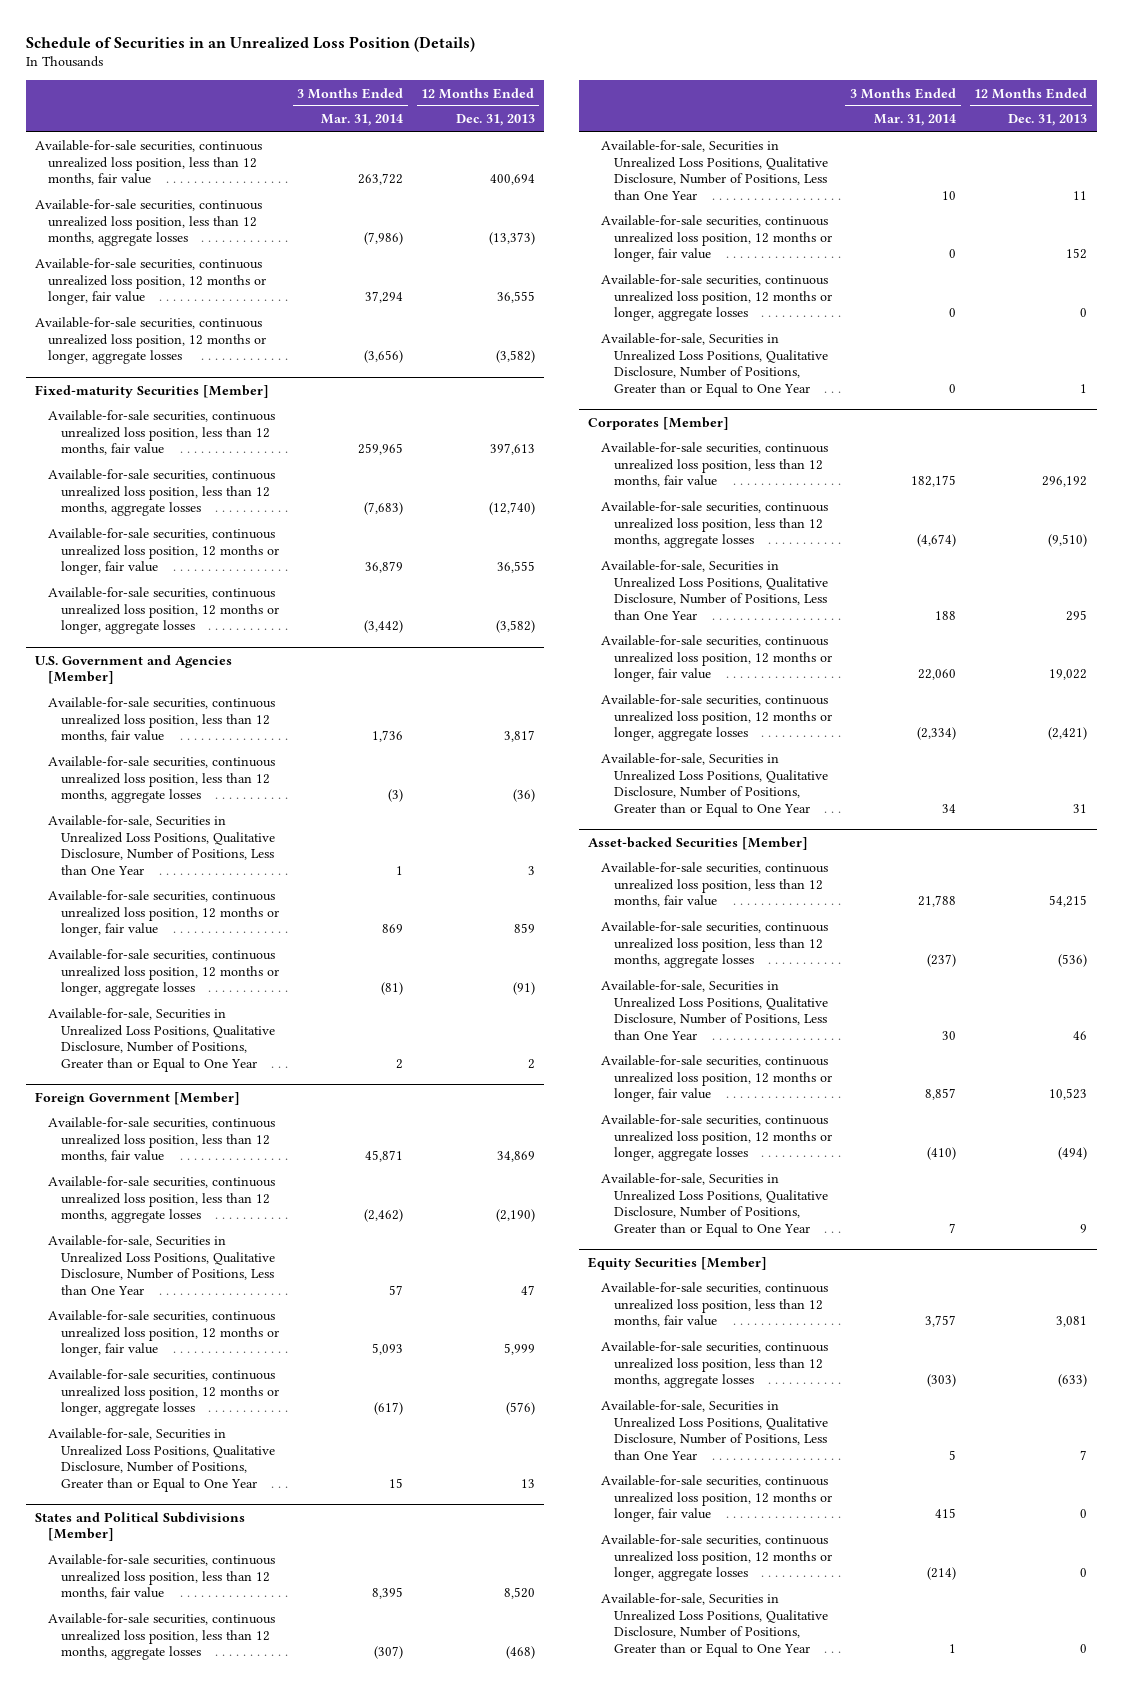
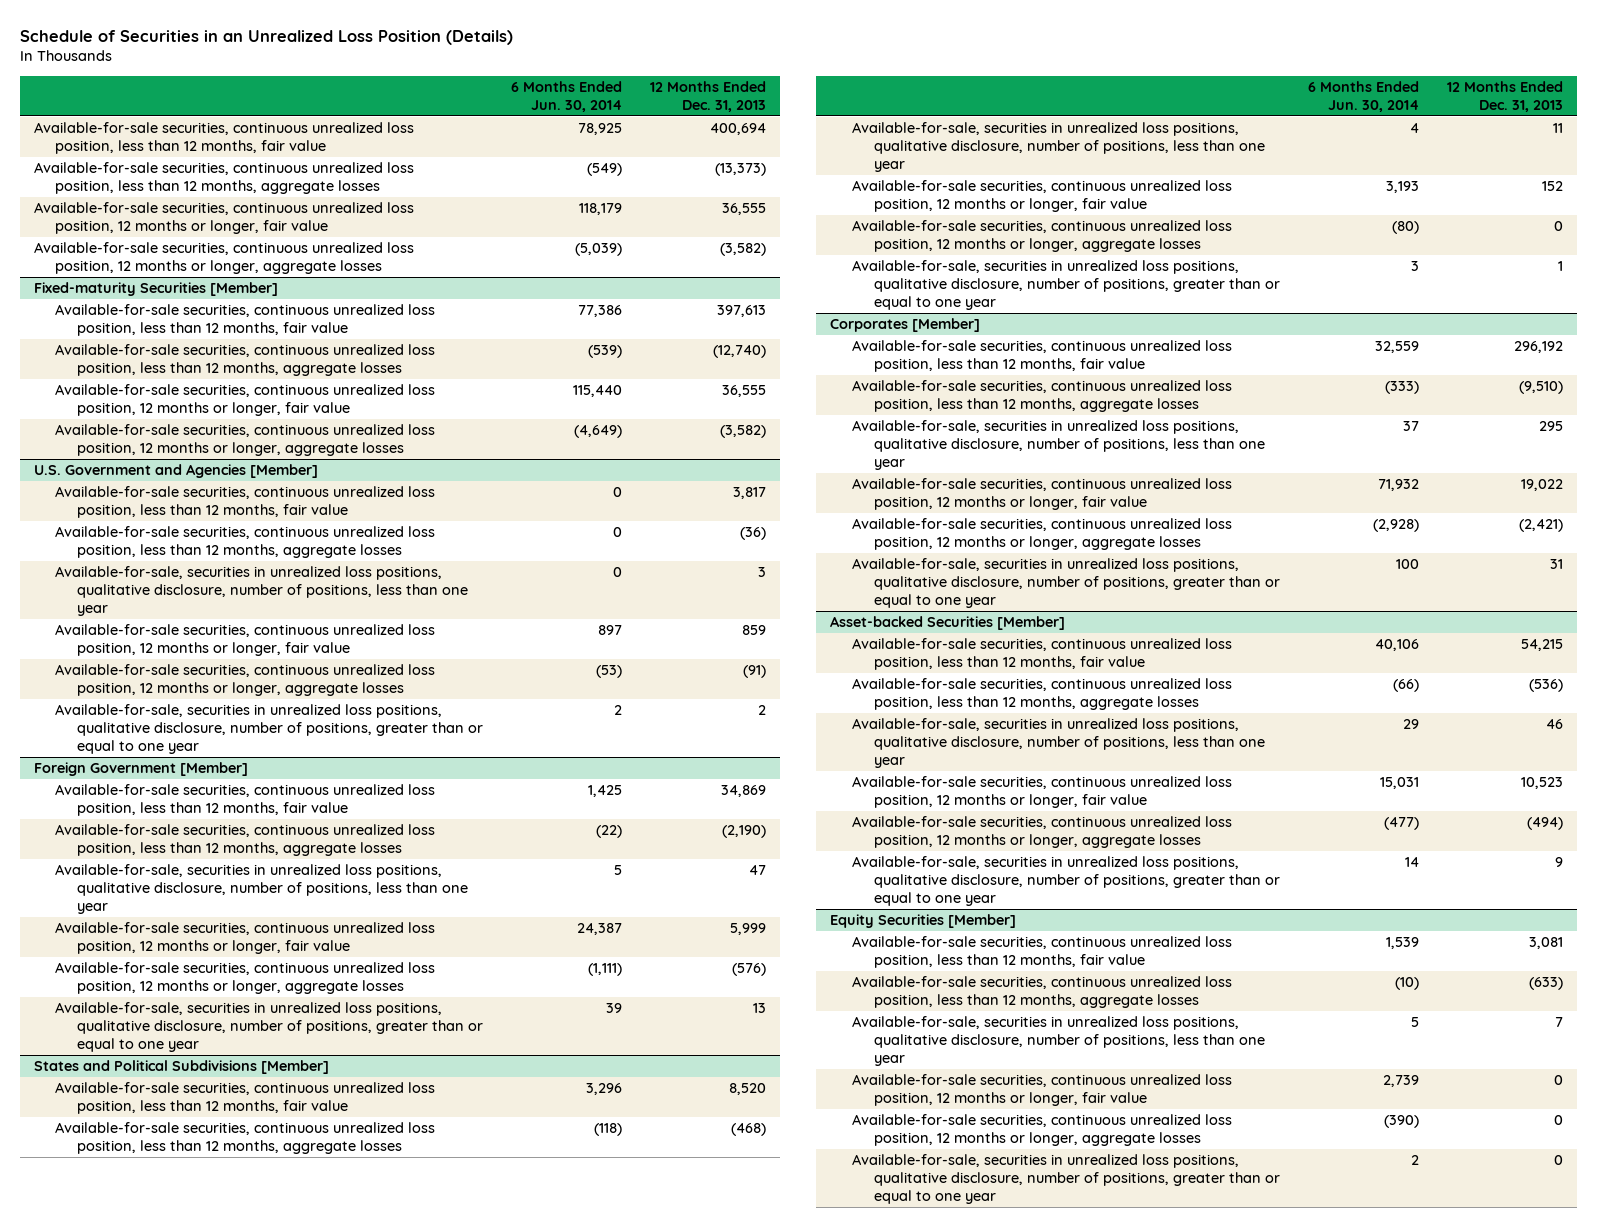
- | 3 Months Ended Mar. 31, 2014 | 12 Months Ended Dec. 31, 2013
+ | 6 Months Ended Jun. 30, 2014 | 12 Months Ended Dec. 31, 2013
@ U.S. Government and Agencies [Member]
- Available-for-sale, Securities in Unrealized Loss Positions, Qualitative Disclosure, Number of Positions, Less than One Year | 1 | 3
+ Available-for-sale, securities in unrealized loss positions, qualitative disclosure, number of positions, less than one year | 0 | 3
- Available-for-sale, Securities in Unrealized Loss Positions, Qualitative Disclosure, Number of Positions, Greater than or Equal to One Year | 2 | 2
+ Available-for-sale, securities in unrealized loss positions, qualitative disclosure, number of positions, greater than or equal to one year | 2 | 2
@ Foreign Government [Member]
- Available-for-sale, Securities in Unrealized Loss Positions, Qualitative Disclosure, Number of Positions, Less than One Year | 57 | 47
+ Available-for-sale, securities in unrealized loss positions, qualitative disclosure, number of positions, less than one year | 5 | 47
- Available-for-sale, Securities in Unrealized Loss Positions, Qualitative Disclosure, Number of Positions, Greater than or Equal to One Year | 15 | 13
+ Available-for-sale, securities in unrealized loss positions, qualitative disclosure, number of positions, greater than or equal to one year | 39 | 13
@ States and Political Subdivisions [Member]
- Available-for-sale, Securities in Unrealized Loss Positions, Qualitative Disclosure, Number of Positions, Less than One Year | 10 | 11
+ Available-for-sale, securities in unrealized loss positions, qualitative disclosure, number of positions, less than one year | 4 | 11
- Available-for-sale, Securities in Unrealized Loss Positions, Qualitative Disclosure, Number of Positions, Greater than or Equal to One Year | 0 | 1
+ Available-for-sale, securities in unrealized loss positions, qualitative disclosure, number of positions, greater than or equal to one year | 3 | 1
@ Corporates [Member]
- Available-for-sale, Securities in Unrealized Loss Positions, Qualitative Disclosure, Number of Positions, Less than One Year | 188 | 295
+ Available-for-sale, securities in unrealized loss positions, qualitative disclosure, number of positions, less than one year | 37 | 295
- Available-for-sale, Securities in Unrealized Loss Positions, Qualitative Disclosure, Number of Positions, Greater than or Equal to One Year | 34 | 31
+ Available-for-sale, securities in unrealized loss positions, qualitative disclosure, number of positions, greater than or equal to one year | 100 | 31
@ Asset-backed Securities [Member]
- Available-for-sale, Securities in Unrealized Loss Positions, Qualitative Disclosure, Number of Positions, Less than One Year | 30 | 46
+ Available-for-sale, securities in unrealized loss positions, qualitative disclosure, number of positions, less than one year | 29 | 46
- Available-for-sale, Securities in Unrealized Loss Positions, Qualitative Disclosure, Number of Positions, Greater than or Equal to One Year | 7 | 9
+ Available-for-sale, securities in unrealized loss positions, qualitative disclosure, number of positions, greater than or equal to one year | 14 | 9
@ Equity Securities [Member]
- Available-for-sale, Securities in Unrealized Loss Positions, Qualitative Disclosure, Number of Positions, Less than One Year | 5 | 7
+ Available-for-sale, securities in unrealized loss positions, qualitative disclosure, number of positions, less than one year | 5 | 7
- Available-for-sale, Securities in Unrealized Loss Positions, Qualitative Disclosure, Number of Positions, Greater than or Equal to One Year | 1 | 0
+ Available-for-sale, securities in unrealized loss positions, qualitative disclosure, number of positions, greater than or equal to one year | 2 | 0

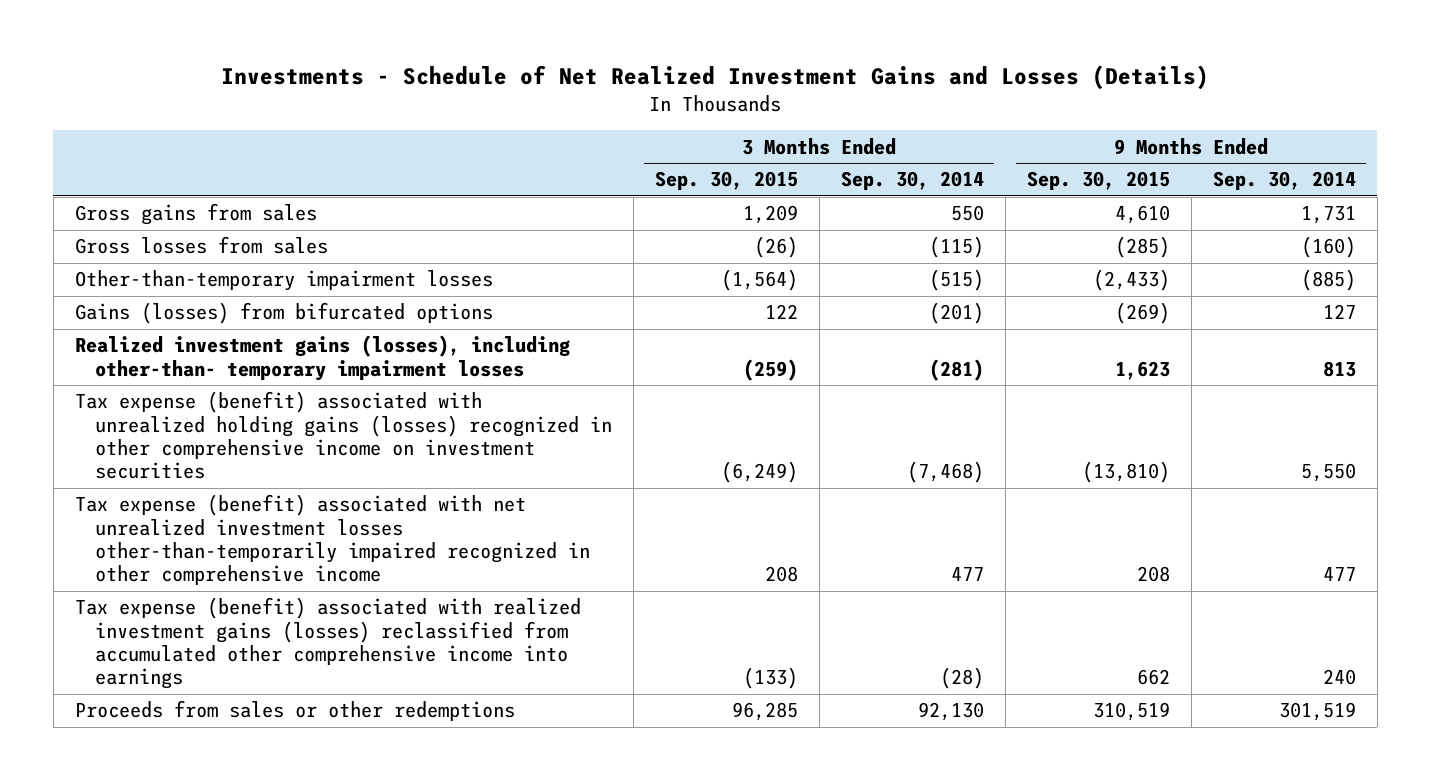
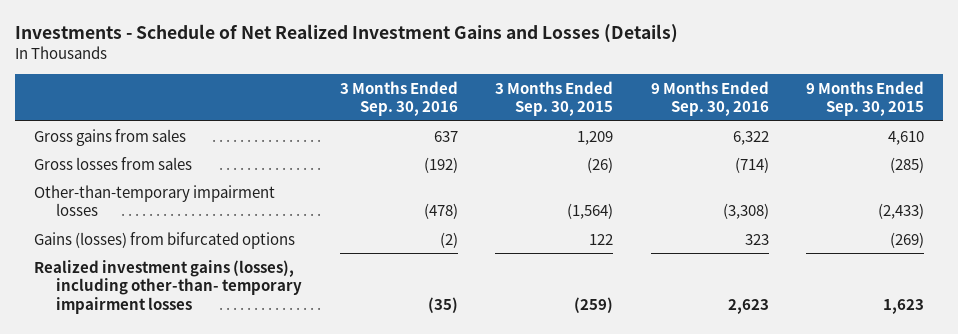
- | 3 Months Ended Sep. 30, 2015 | 3 Months Ended Sep. 30, 2014 | 9 Months Ended Sep. 30, 2015 | 9 Months Ended Sep. 30, 2014
+ | 3 Months Ended Sep. 30, 2016 | 3 Months Ended Sep. 30, 2015 | 9 Months Ended Sep. 30, 2016 | 9 Months Ended Sep. 30, 2015
- Tax expense (benefit) associated with unrealized holding gains (losses) recognized in other comprehensive income on investment securities | (6,249) | (7,468) | (13,810) | 5,550
- Tax expense (benefit) associated with net unrealized investment losses other-than-temporarily impaired recognized in other comprehensive income | 208 | 477 | 208 | 477
- Tax expense (benefit) associated with realized investment gains (losses) reclassified from accumulated other comprehensive income into earnings | (133) | (28) | 662 | 240
- Proceeds from sales or other redemptions | 96,285 | 92,130 | 310,519 | 301,519

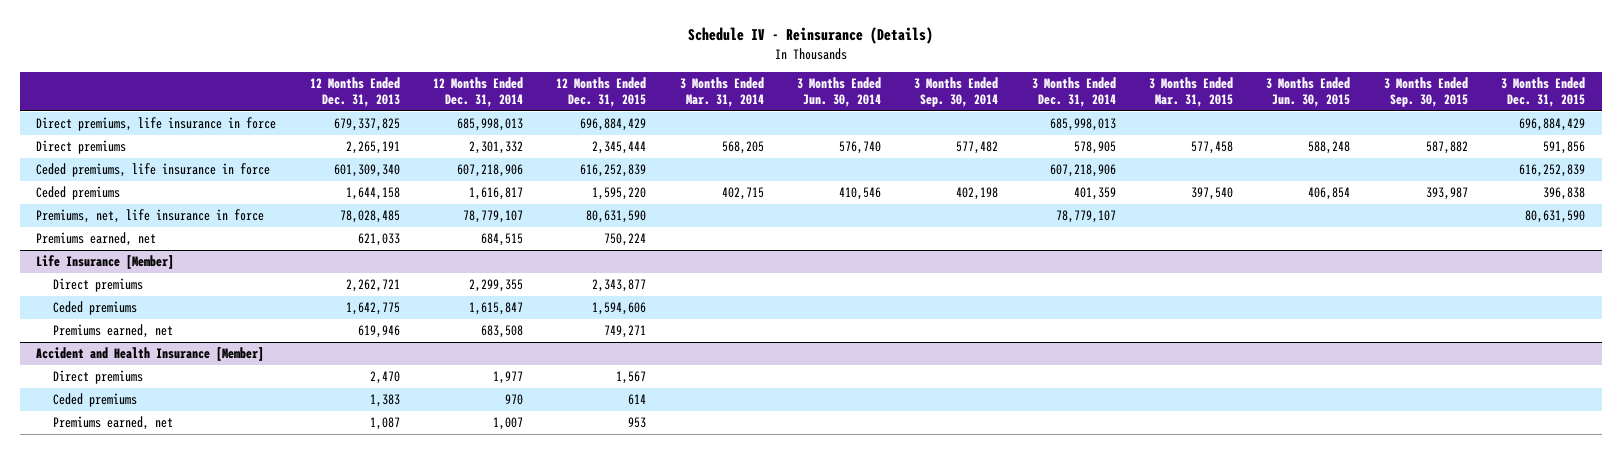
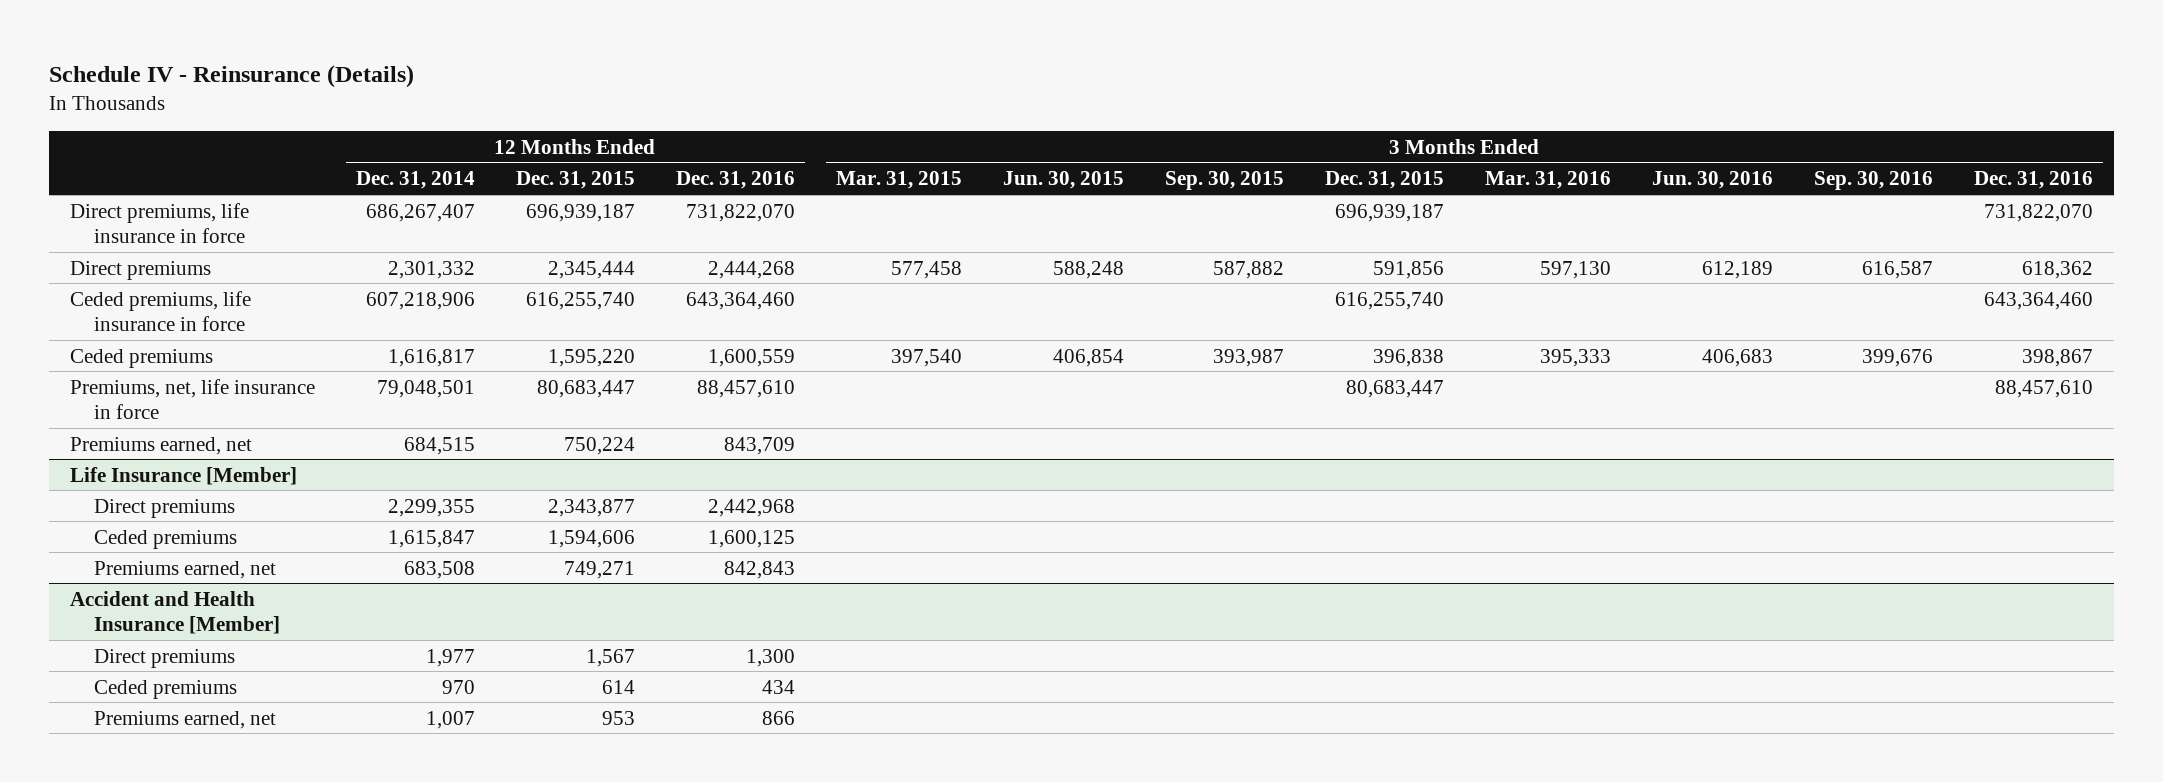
- | 12 Months Ended Dec. 31, 2013 | 12 Months Ended Dec. 31, 2014 | 12 Months Ended Dec. 31, 2015 | 3 Months Ended Mar. 31, 2014 | 3 Months Ended Jun. 30, 2014 | 3 Months Ended Sep. 30, 2014 | 3 Months Ended Dec. 31, 2014 | 3 Months Ended Mar. 31, 2015 | 3 Months Ended Jun. 30, 2015 | 3 Months Ended Sep. 30, 2015 | 3 Months Ended Dec. 31, 2015
+ | 12 Months Ended Dec. 31, 2014 | 12 Months Ended Dec. 31, 2015 | 12 Months Ended Dec. 31, 2016 | 3 Months Ended Mar. 31, 2015 | 3 Months Ended Jun. 30, 2015 | 3 Months Ended Sep. 30, 2015 | 3 Months Ended Dec. 31, 2015 | 3 Months Ended Mar. 31, 2016 | 3 Months Ended Jun. 30, 2016 | 3 Months Ended Sep. 30, 2016 | 3 Months Ended Dec. 31, 2016
- Direct premiums, life insurance in force | 679,337,825 | 685,998,013 | 696,884,429 | | | | 685,998,013 | | | | 696,884,429
+ Direct premiums, life insurance in force | 686,267,407 | 696,939,187 | 731,822,070 | | | | 696,939,187 | | | | 731,822,070
- Ceded premiums, life insurance in force | 601,309,340 | 607,218,906 | 616,252,839 | | | | 607,218,906 | | | | 616,252,839
+ Ceded premiums, life insurance in force | 607,218,906 | 616,255,740 | 643,364,460 | | | | 616,255,740 | | | | 643,364,460
- Premiums, net, life insurance in force | 78,028,485 | 78,779,107 | 80,631,590 | | | | 78,779,107 | | | | 80,631,590
+ Premiums, net, life insurance in force | 79,048,501 | 80,683,447 | 88,457,610 | | | | 80,683,447 | | | | 88,457,610

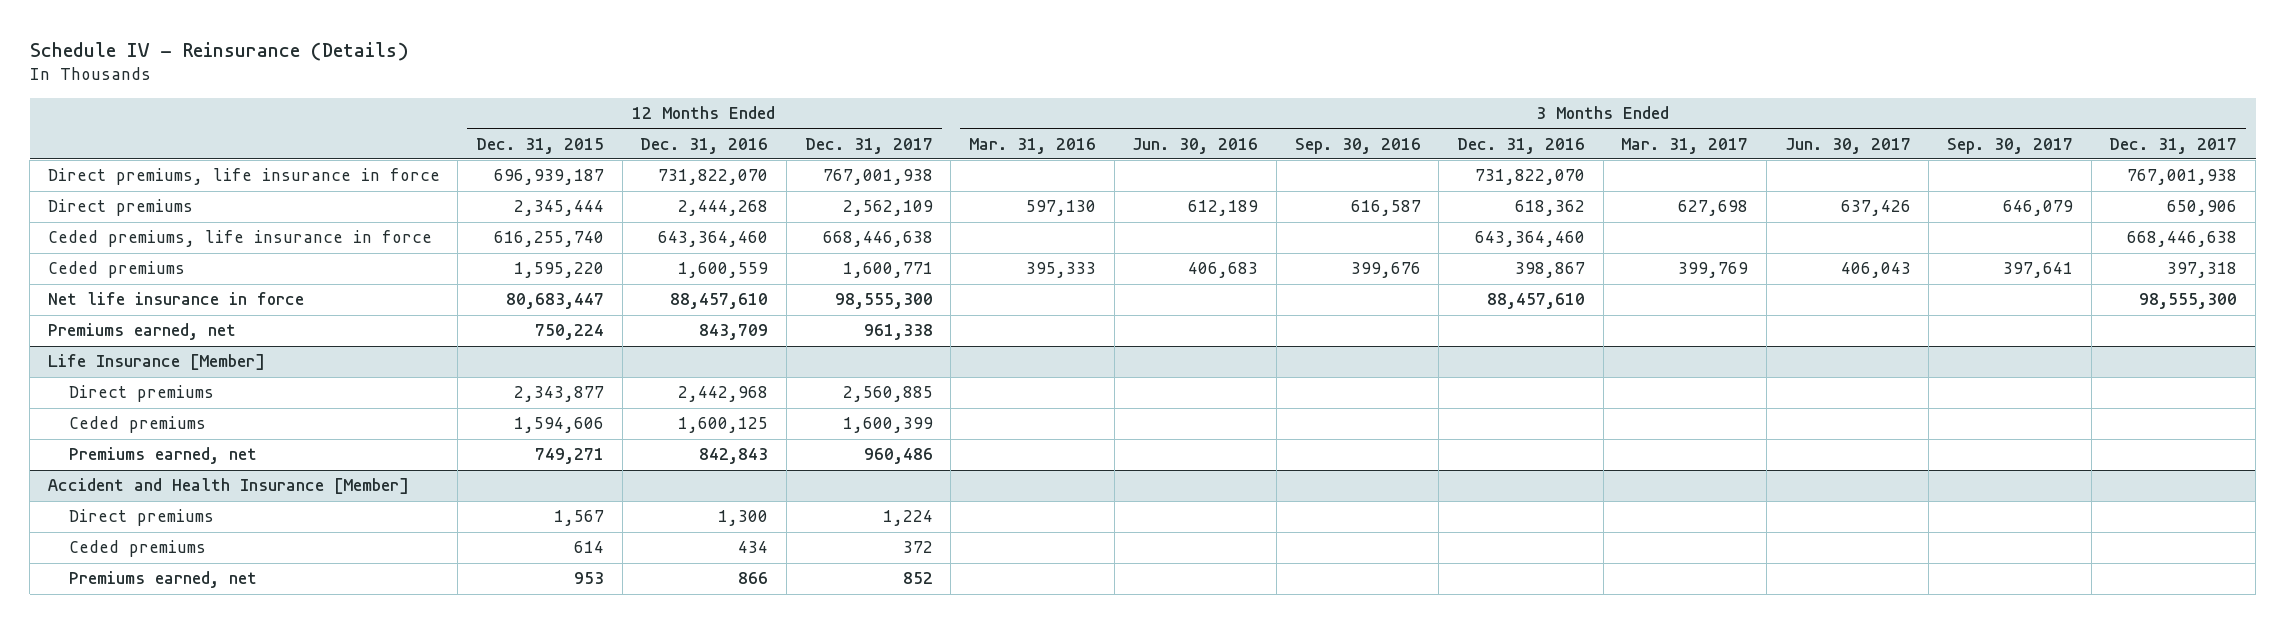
- | 12 Months Ended Dec. 31, 2014 | 12 Months Ended Dec. 31, 2015 | 12 Months Ended Dec. 31, 2016 | 3 Months Ended Mar. 31, 2015 | 3 Months Ended Jun. 30, 2015 | 3 Months Ended Sep. 30, 2015 | 3 Months Ended Dec. 31, 2015 | 3 Months Ended Mar. 31, 2016 | 3 Months Ended Jun. 30, 2016 | 3 Months Ended Sep. 30, 2016 | 3 Months Ended Dec. 31, 2016
+ | 12 Months Ended Dec. 31, 2015 | 12 Months Ended Dec. 31, 2016 | 12 Months Ended Dec. 31, 2017 | 3 Months Ended Mar. 31, 2016 | 3 Months Ended Jun. 30, 2016 | 3 Months Ended Sep. 30, 2016 | 3 Months Ended Dec. 31, 2016 | 3 Months Ended Mar. 31, 2017 | 3 Months Ended Jun. 30, 2017 | 3 Months Ended Sep. 30, 2017 | 3 Months Ended Dec. 31, 2017
- Premiums, net, life insurance in force | 79,048,501 | 80,683,447 | 88,457,610 | | | | 80,683,447 | | | | 88,457,610
+ Net life insurance in force | 80,683,447 | 88,457,610 | 98,555,300 | | | | 88,457,610 | | | | 98,555,300

